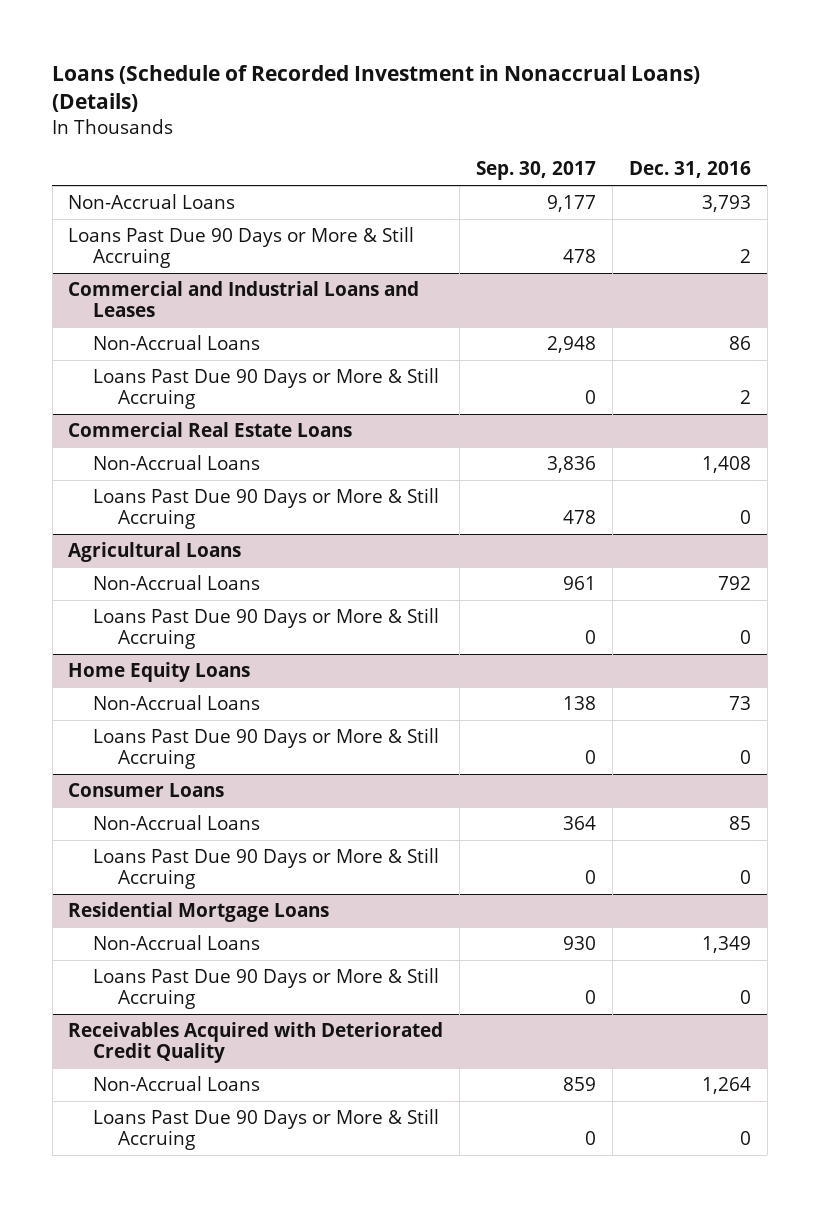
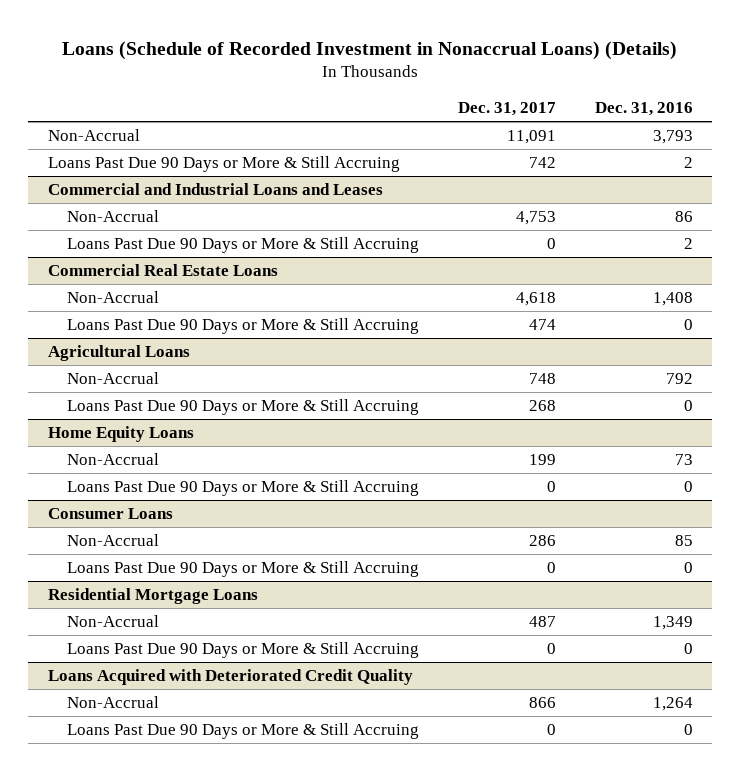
- | Sep. 30, 2017 | Dec. 31, 2016
+ | Dec. 31, 2017 | Dec. 31, 2016
- Non-Accrual Loans | 9,177 | 3,793
+ Non-Accrual | 11,091 | 3,793
@ Commercial and Industrial Loans and Leases
- Non-Accrual Loans | 2,948 | 86
+ Non-Accrual | 4,753 | 86
@ Commercial Real Estate Loans
- Non-Accrual Loans | 3,836 | 1,408
+ Non-Accrual | 4,618 | 1,408
@ Agricultural Loans
- Non-Accrual Loans | 961 | 792
+ Non-Accrual | 748 | 792
@ Home Equity Loans
- Non-Accrual Loans | 138 | 73
+ Non-Accrual | 199 | 73
@ Consumer Loans
- Non-Accrual Loans | 364 | 85
+ Non-Accrual | 286 | 85
@ Residential Mortgage Loans
- Non-Accrual Loans | 930 | 1,349
+ Non-Accrual | 487 | 1,349
- Receivables Acquired with Deteriorated Credit Quality
- Non-Accrual Loans | 859 | 1,264
+ Loans Acquired with Deteriorated Credit Quality
+ Non-Accrual | 866 | 1,264

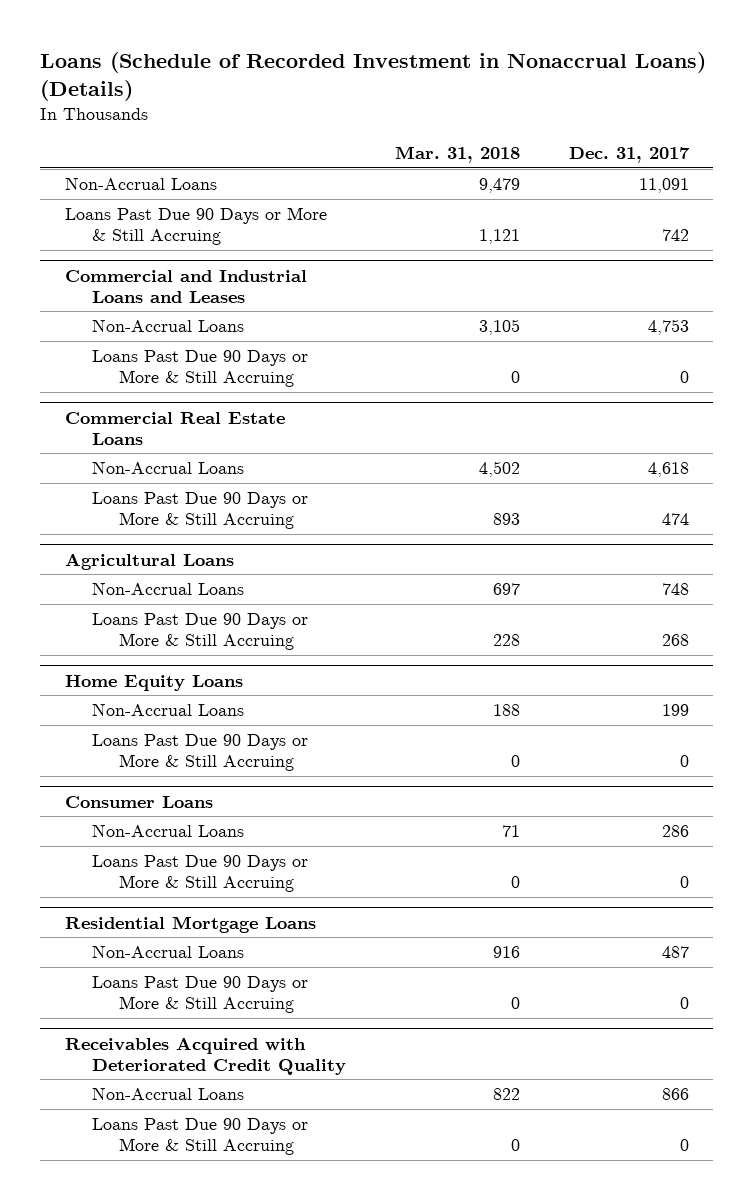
- | Dec. 31, 2017 | Dec. 31, 2016
+ | Mar. 31, 2018 | Dec. 31, 2017
- Non-Accrual | 11,091 | 3,793
+ Non-Accrual Loans | 9,479 | 11,091
@ Commercial and Industrial Loans and Leases
- Non-Accrual | 4,753 | 86
+ Non-Accrual Loans | 3,105 | 4,753
@ Commercial Real Estate Loans
- Non-Accrual | 4,618 | 1,408
+ Non-Accrual Loans | 4,502 | 4,618
@ Agricultural Loans
- Non-Accrual | 748 | 792
+ Non-Accrual Loans | 697 | 748
@ Home Equity Loans
- Non-Accrual | 199 | 73
+ Non-Accrual Loans | 188 | 199
@ Consumer Loans
- Non-Accrual | 286 | 85
+ Non-Accrual Loans | 71 | 286
@ Residential Mortgage Loans
- Non-Accrual | 487 | 1,349
+ Non-Accrual Loans | 916 | 487
- Loans Acquired with Deteriorated Credit Quality
- Non-Accrual | 866 | 1,264
+ Receivables Acquired with Deteriorated Credit Quality
+ Non-Accrual Loans | 822 | 866

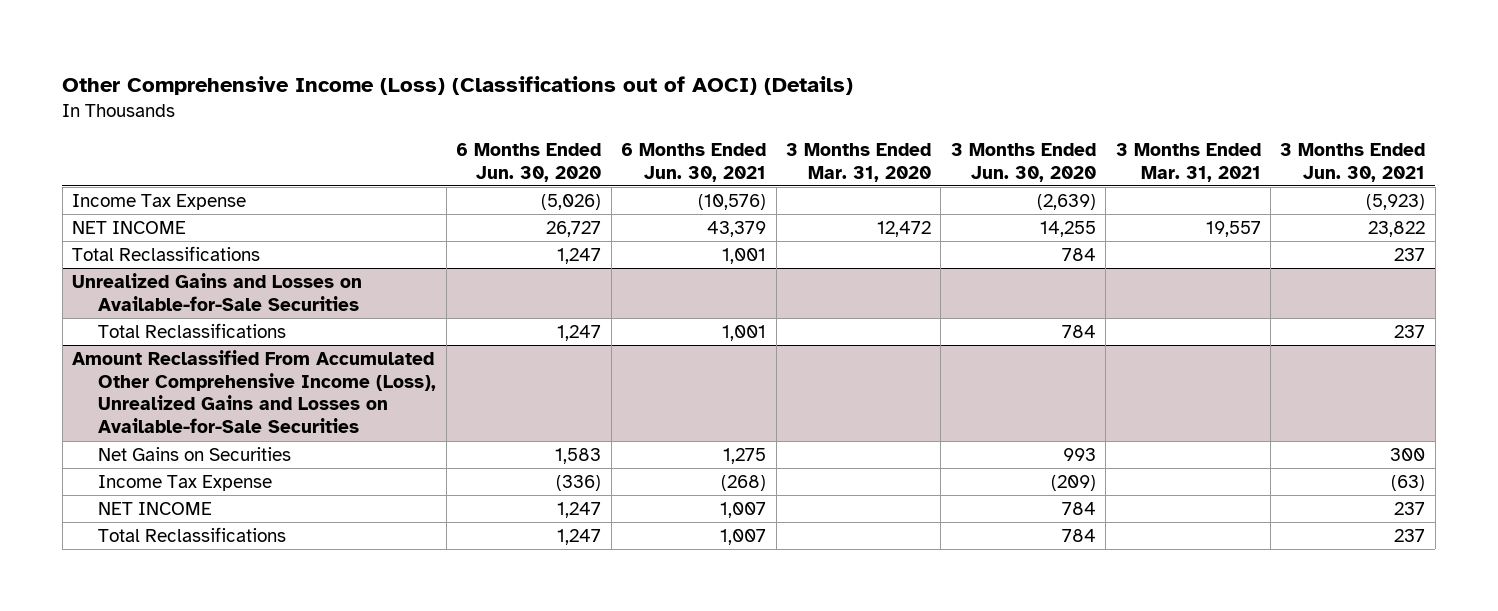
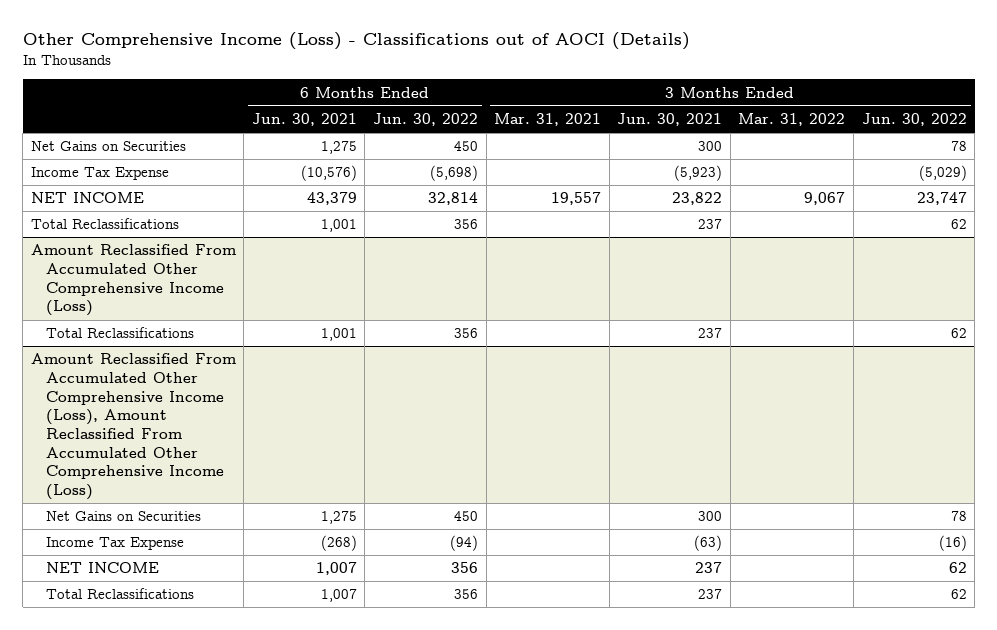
- Other Comprehensive Income (Loss) (Classifications out of AOCI) (Details)
+ Other Comprehensive Income (Loss) - Classifications out of AOCI (Details)
- | 6 Months Ended Jun. 30, 2020 | 6 Months Ended Jun. 30, 2021 | 3 Months Ended Mar. 31, 2020 | 3 Months Ended Jun. 30, 2020 | 3 Months Ended Mar. 31, 2021 | 3 Months Ended Jun. 30, 2021
+ | 6 Months Ended Jun. 30, 2021 | 6 Months Ended Jun. 30, 2022 | 3 Months Ended Mar. 31, 2021 | 3 Months Ended Jun. 30, 2021 | 3 Months Ended Mar. 31, 2022 | 3 Months Ended Jun. 30, 2022
+ Net Gains on Securities | 1,275 | 450 | | 300 | | 78
- Unrealized Gains and Losses on Available-for-Sale Securities
+ Amount Reclassified From Accumulated Other Comprehensive Income (Loss)
- Amount Reclassified From Accumulated Other Comprehensive Income (Loss), Unrealized Gains and Losses on Available-for-Sale Securities
+ Amount Reclassified From Accumulated Other Comprehensive Income (Loss), Amount Reclassified From Accumulated Other Comprehensive Income (Loss)

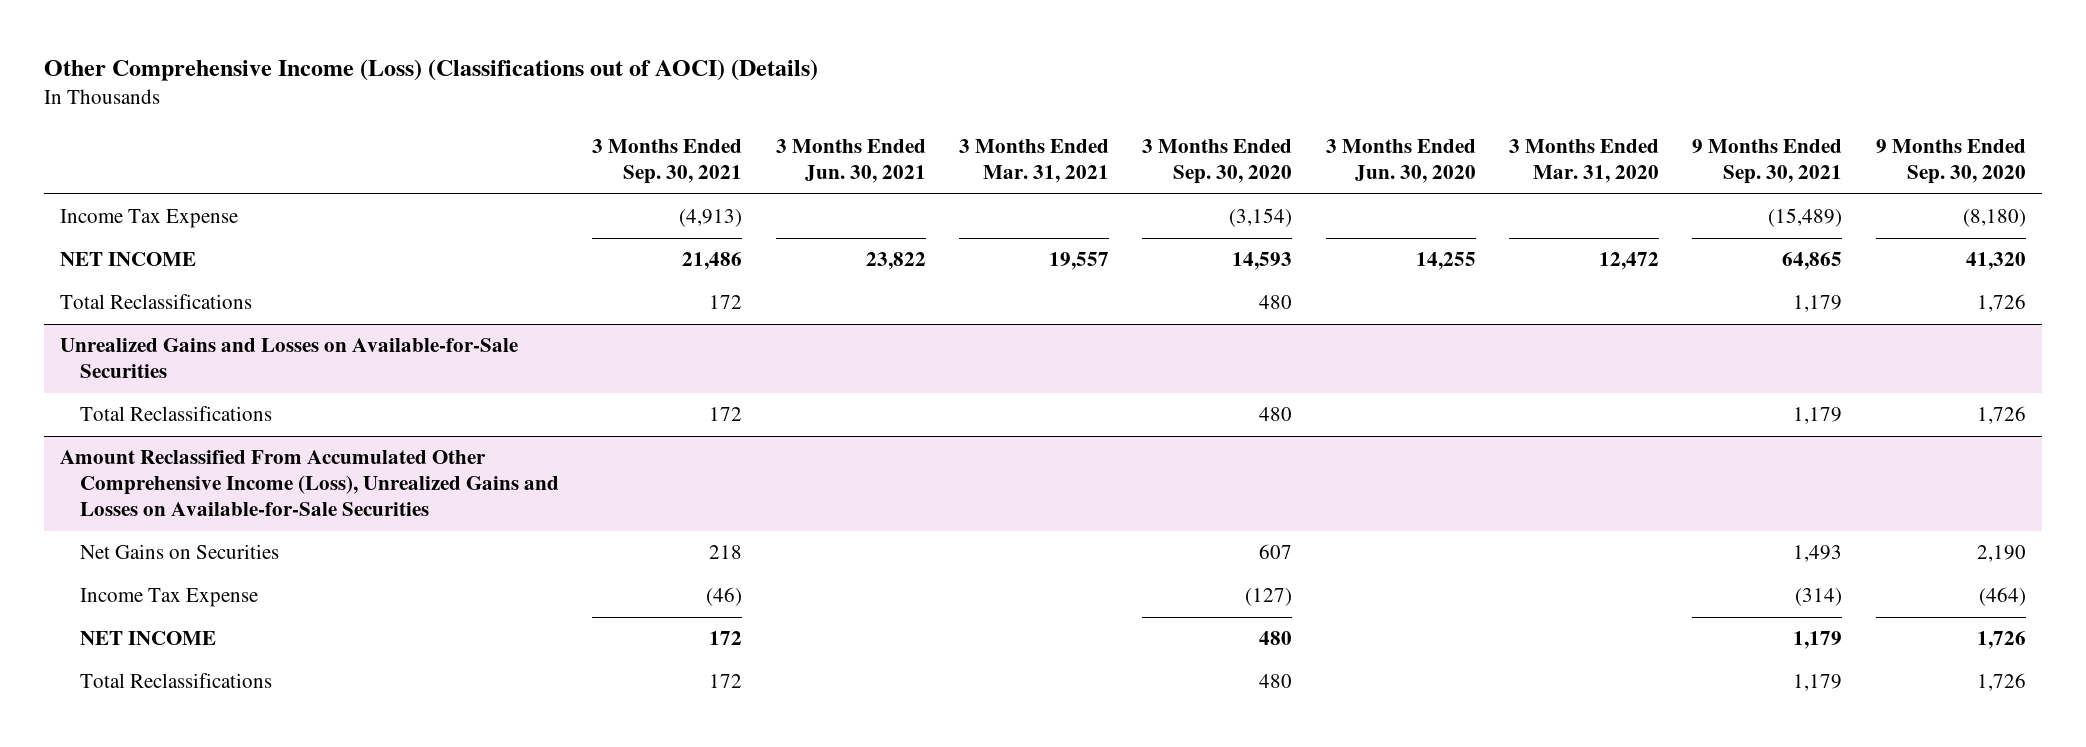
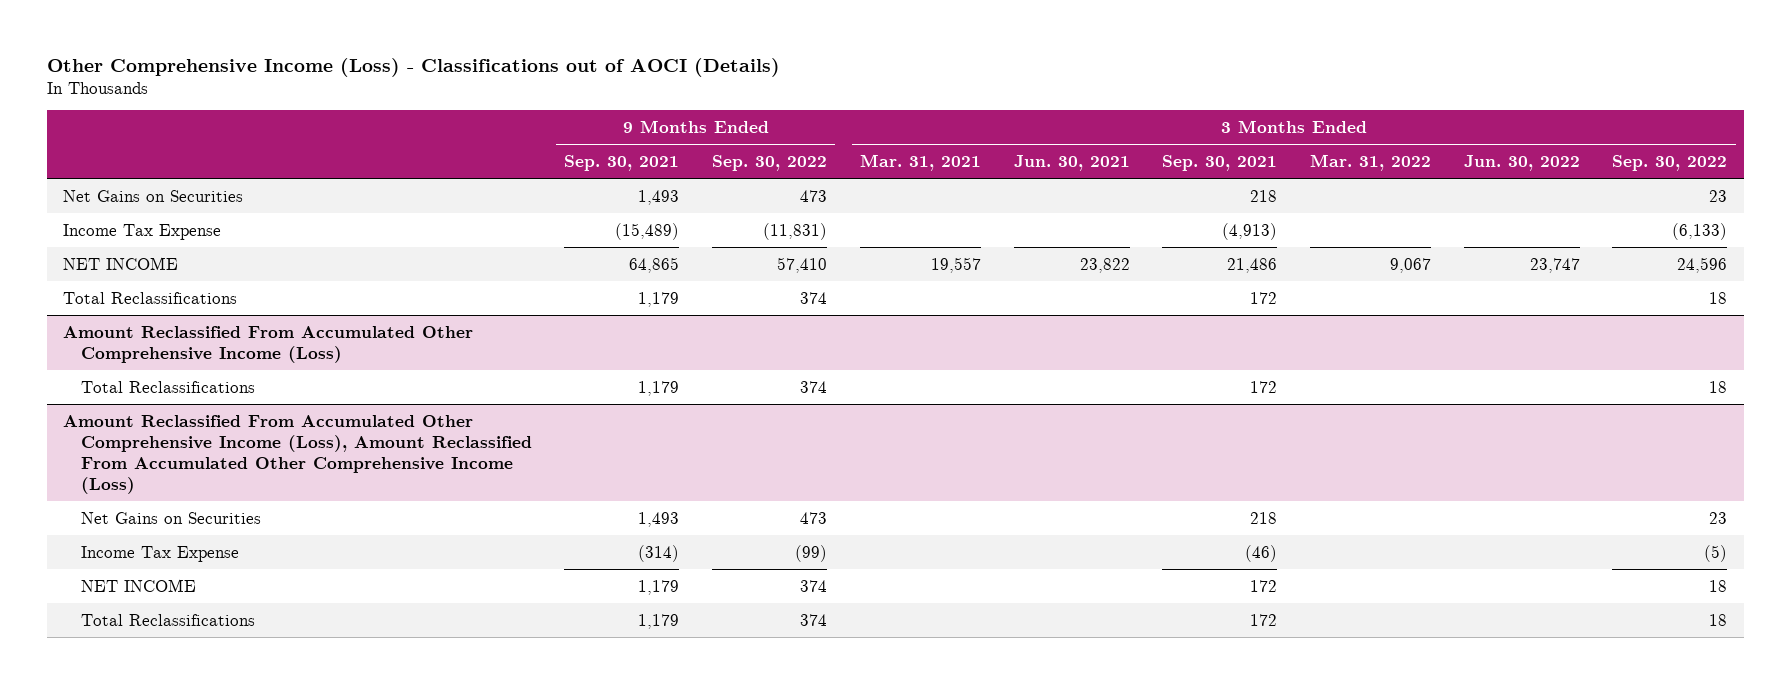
- Other Comprehensive Income (Loss) (Classifications out of AOCI) (Details)
+ Other Comprehensive Income (Loss) - Classifications out of AOCI (Details)
- | 3 Months Ended Sep. 30, 2021 | 3 Months Ended Jun. 30, 2021 | 3 Months Ended Mar. 31, 2021 | 3 Months Ended Sep. 30, 2020 | 3 Months Ended Jun. 30, 2020 | 3 Months Ended Mar. 31, 2020 | 9 Months Ended Sep. 30, 2021 | 9 Months Ended Sep. 30, 2020
+ | 9 Months Ended Sep. 30, 2021 | 9 Months Ended Sep. 30, 2022 | 3 Months Ended Mar. 31, 2021 | 3 Months Ended Jun. 30, 2021 | 3 Months Ended Sep. 30, 2021 | 3 Months Ended Mar. 31, 2022 | 3 Months Ended Jun. 30, 2022 | 3 Months Ended Sep. 30, 2022
+ Net Gains on Securities | 1,493 | 473 | | | 218 | | | 23
- Unrealized Gains and Losses on Available-for-Sale Securities
+ Amount Reclassified From Accumulated Other Comprehensive Income (Loss)
- Amount Reclassified From Accumulated Other Comprehensive Income (Loss), Unrealized Gains and Losses on Available-for-Sale Securities
+ Amount Reclassified From Accumulated Other Comprehensive Income (Loss), Amount Reclassified From Accumulated Other Comprehensive Income (Loss)

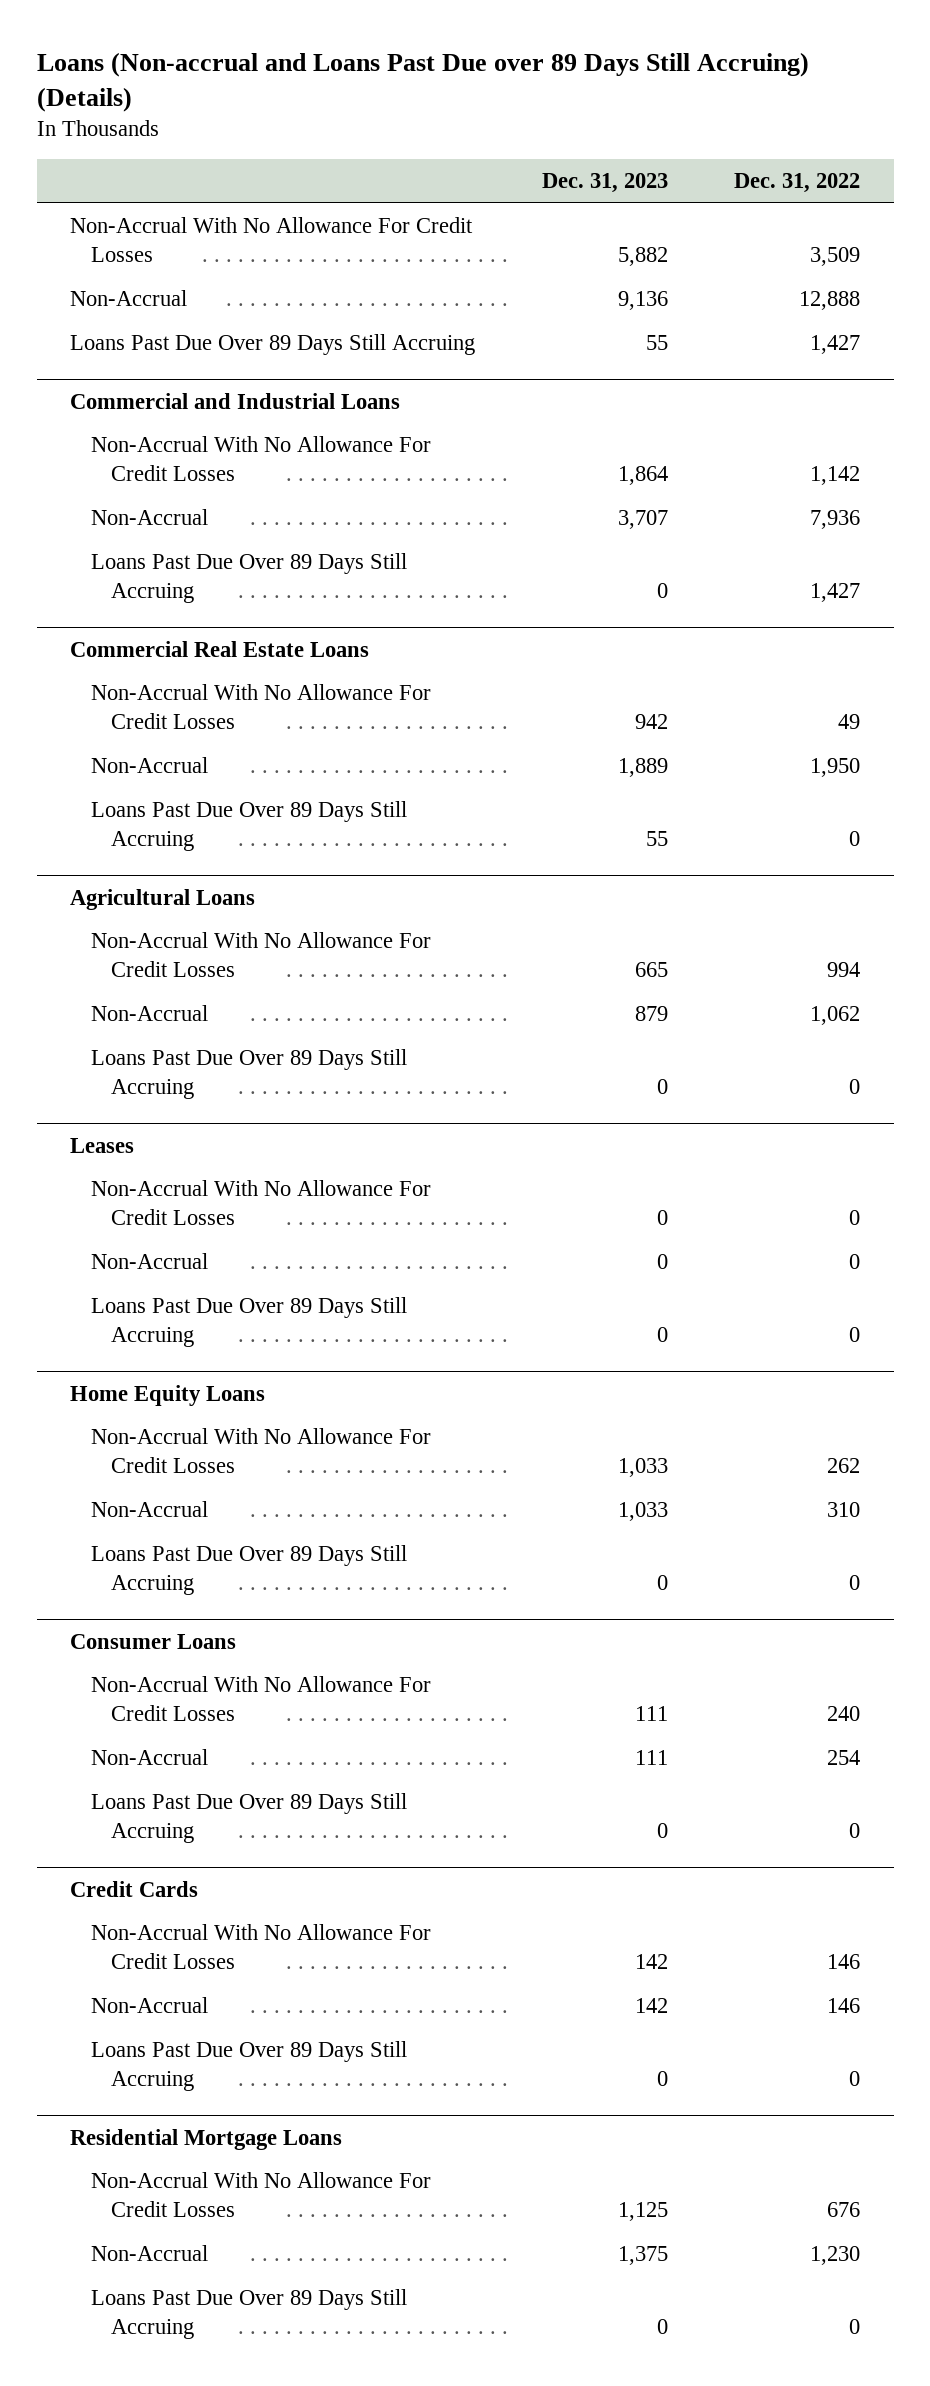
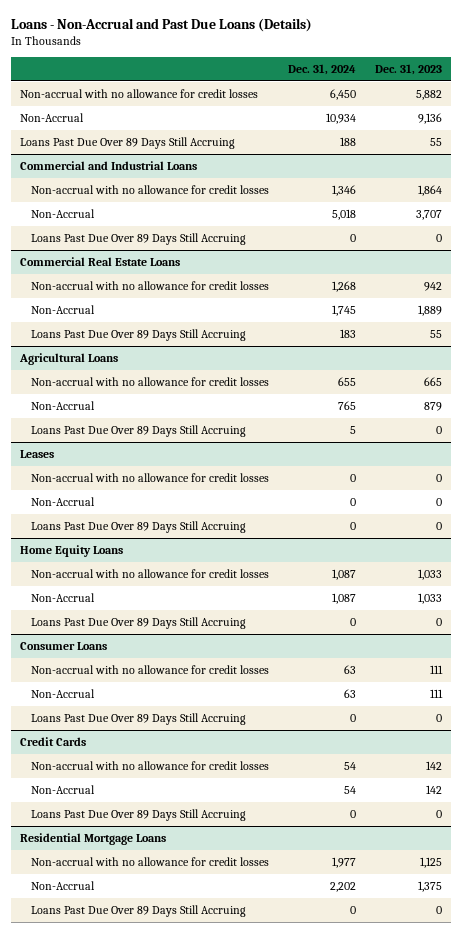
- Loans (Non-accrual and Loans Past Due over 89 Days Still Accruing) (Details)
+ Loans - Non-Accrual and Past Due Loans (Details)
- | Dec. 31, 2023 | Dec. 31, 2022
+ | Dec. 31, 2024 | Dec. 31, 2023
- Non-Accrual With No Allowance For Credit Losses | 5,882 | 3,509
+ Non-accrual with no allowance for credit losses | 6,450 | 5,882
@ Commercial and Industrial Loans
- Non-Accrual With No Allowance For Credit Losses | 1,864 | 1,142
+ Non-accrual with no allowance for credit losses | 1,346 | 1,864
@ Commercial Real Estate Loans
- Non-Accrual With No Allowance For Credit Losses | 942 | 49
+ Non-accrual with no allowance for credit losses | 1,268 | 942
@ Agricultural Loans
- Non-Accrual With No Allowance For Credit Losses | 665 | 994
+ Non-accrual with no allowance for credit losses | 655 | 665
@ Leases
- Non-Accrual With No Allowance For Credit Losses | 0 | 0
+ Non-accrual with no allowance for credit losses | 0 | 0
@ Home Equity Loans
- Non-Accrual With No Allowance For Credit Losses | 1,033 | 262
+ Non-accrual with no allowance for credit losses | 1,087 | 1,033
@ Consumer Loans
- Non-Accrual With No Allowance For Credit Losses | 111 | 240
+ Non-accrual with no allowance for credit losses | 63 | 111
@ Credit Cards
- Non-Accrual With No Allowance For Credit Losses | 142 | 146
+ Non-accrual with no allowance for credit losses | 54 | 142
@ Residential Mortgage Loans
- Non-Accrual With No Allowance For Credit Losses | 1,125 | 676
+ Non-accrual with no allowance for credit losses | 1,977 | 1,125

